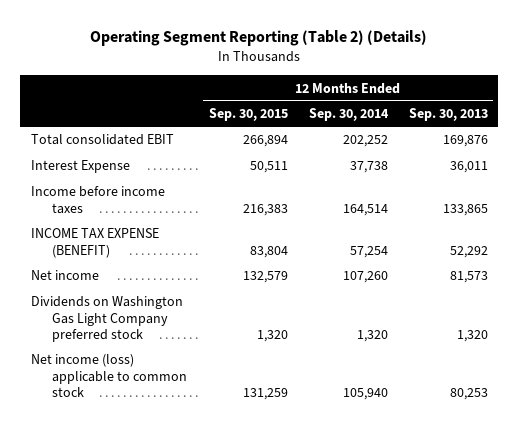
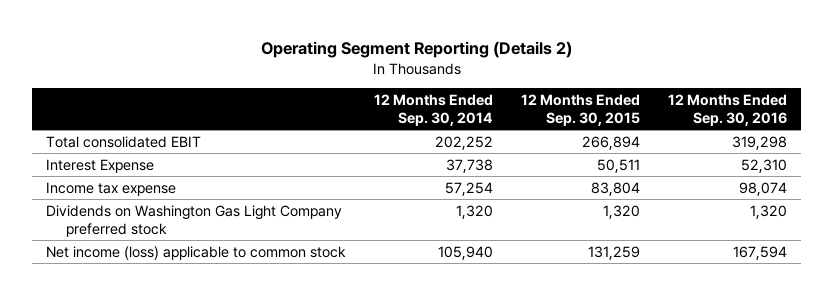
- Operating Segment Reporting (Table 2) (Details)
+ Operating Segment Reporting (Details 2)
- | 12 Months Ended Sep. 30, 2015 | 12 Months Ended Sep. 30, 2014 | 12 Months Ended Sep. 30, 2013
+ | 12 Months Ended Sep. 30, 2014 | 12 Months Ended Sep. 30, 2015 | 12 Months Ended Sep. 30, 2016
- Income before income taxes | 216,383 | 164,514 | 133,865
- INCOME TAX EXPENSE (BENEFIT) | 83,804 | 57,254 | 52,292
- Net income | 132,579 | 107,260 | 81,573
+ Income tax expense | 57,254 | 83,804 | 98,074

